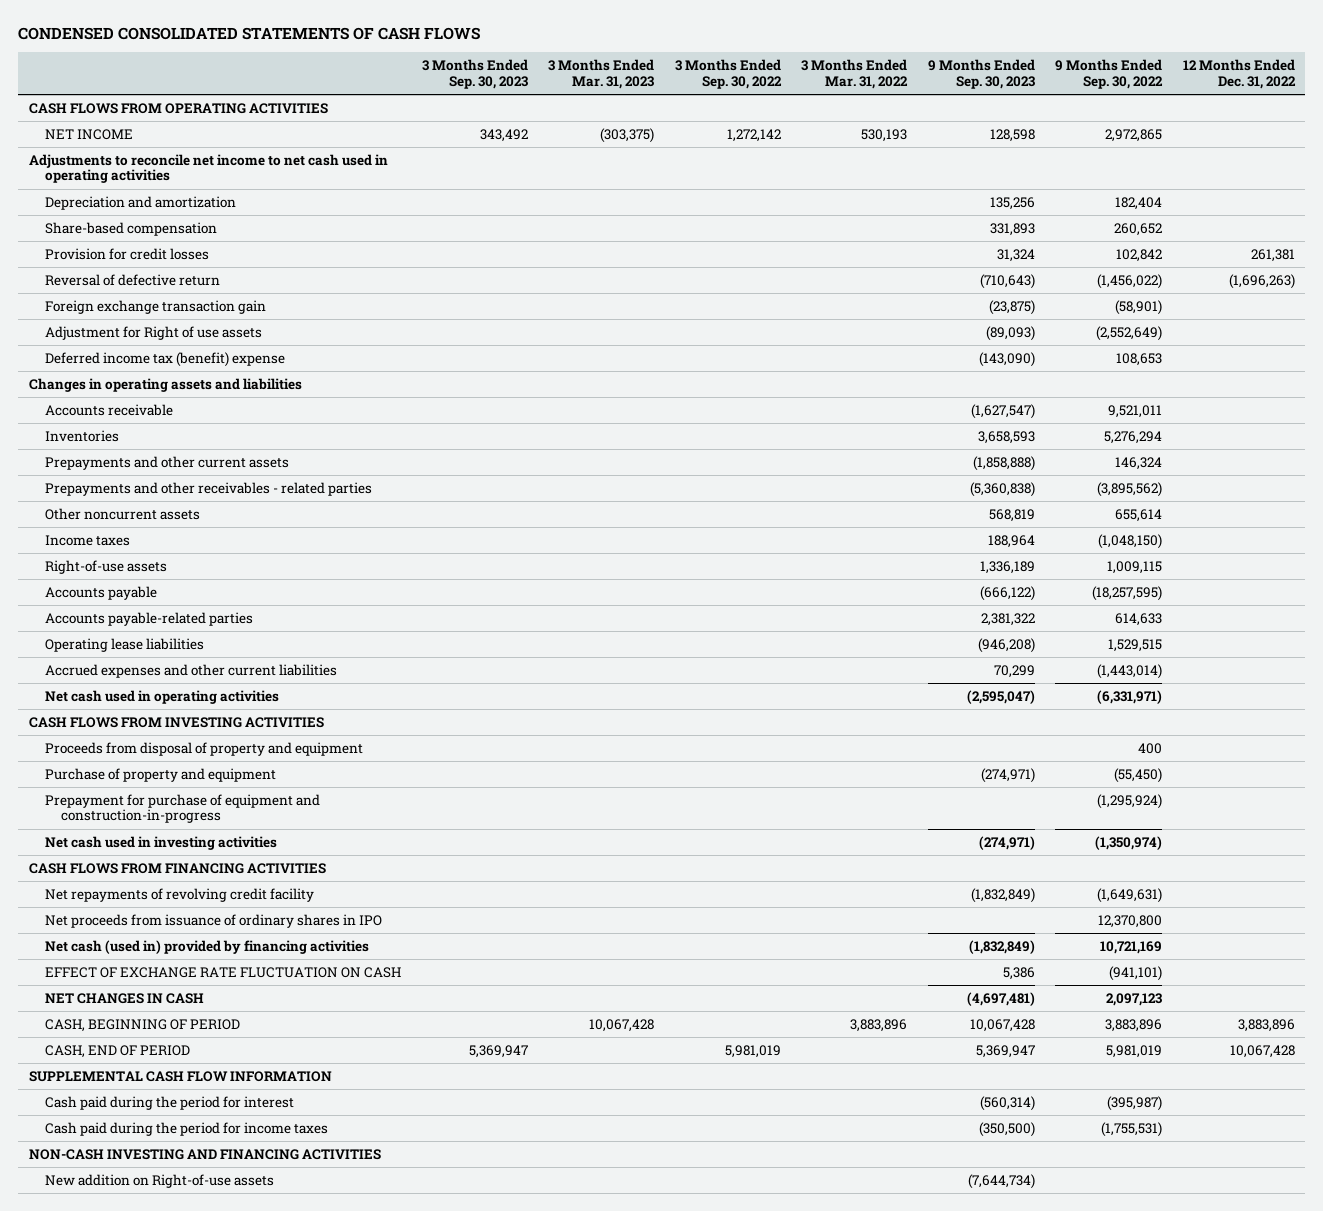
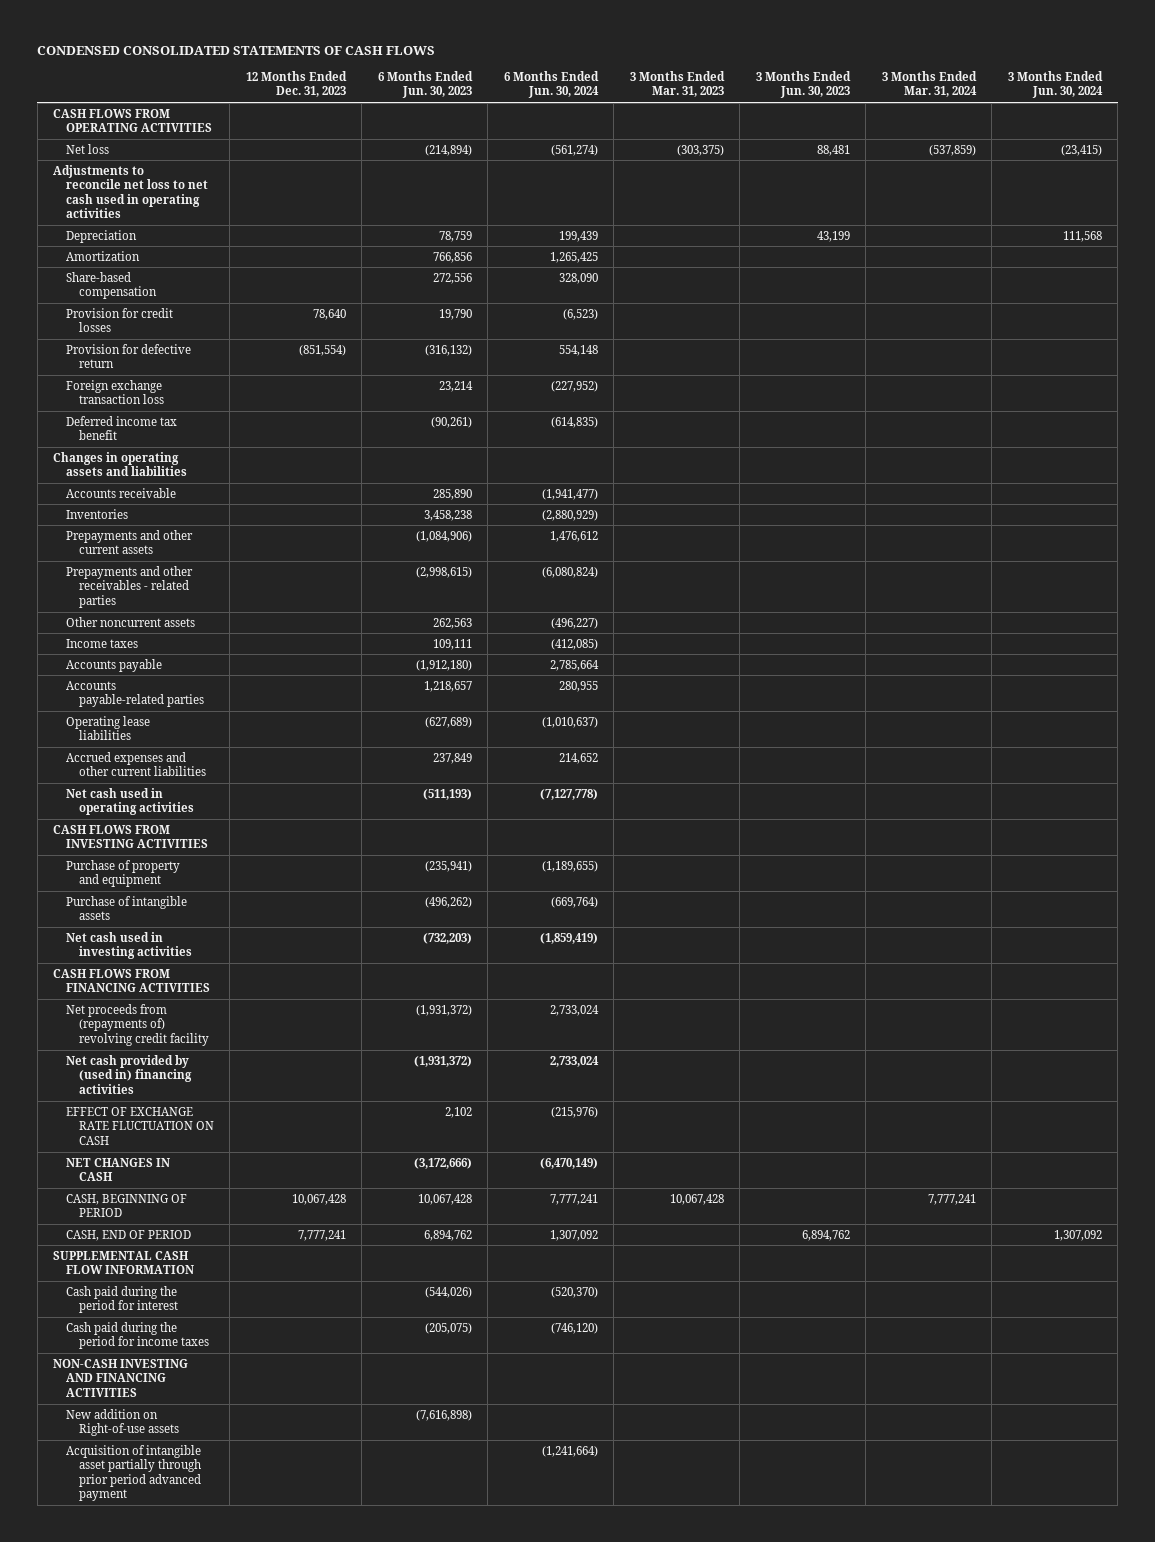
- | 3 Months Ended Sep. 30, 2023 | 3 Months Ended Mar. 31, 2023 | 3 Months Ended Sep. 30, 2022 | 3 Months Ended Mar. 31, 2022 | 9 Months Ended Sep. 30, 2023 | 9 Months Ended Sep. 30, 2022 | 12 Months Ended Dec. 31, 2022
+ | 12 Months Ended Dec. 31, 2023 | 6 Months Ended Jun. 30, 2023 | 6 Months Ended Jun. 30, 2024 | 3 Months Ended Mar. 31, 2023 | 3 Months Ended Jun. 30, 2023 | 3 Months Ended Mar. 31, 2024 | 3 Months Ended Jun. 30, 2024
- NET INCOME | 343,492 | (303,375) | 1,272,142 | 530,193 | 128,598 | 2,972,865 |
- Adjustments to reconcile net income to net cash used in operating activities
- Depreciation and amortization | | | | | 135,256 | 182,404 |
+ Net loss | | (214,894) | (561,274) | (303,375) | 88,481 | (537,859) | (23,415)
+ Adjustments to reconcile net loss to net cash used in operating activities
+ Depreciation | | 78,759 | 199,439 | | 43,199 | | 111,568
+ Amortization | | 766,856 | 1,265,425 | | | |
- Reversal of defective return | | | | | (710,643) | (1,456,022) | (1,696,263)
- Foreign exchange transaction gain | | | | | (23,875) | (58,901) |
- Adjustment for Right of use assets | | | | | (89,093) | (2,552,649) |
- Deferred income tax (benefit) expense | | | | | (143,090) | 108,653 |
+ Provision for defective return | (851,554) | (316,132) | 554,148 | | | |
+ Foreign exchange transaction loss | | 23,214 | (227,952) | | | |
+ Deferred income tax benefit | | (90,261) | (614,835) | | | |
- Right-of-use assets | | | | | 1,336,189 | 1,009,115 |
- Proceeds from disposal of property and equipment | | | | | | 400 |
- Prepayment for purchase of equipment and construction-in-progress | | | | | | (1,295,924) |
+ Purchase of intangible assets | | (496,262) | (669,764) | | | |
- Net repayments of revolving credit facility | | | | | (1,832,849) | (1,649,631) |
- Net proceeds from issuance of ordinary shares in IPO | | | | | | 12,370,800 |
- Net cash (used in) provided by financing activities | | | | | (1,832,849) | 10,721,169 |
+ Net proceeds from (repayments of) revolving credit facility | | (1,931,372) | 2,733,024 | | | |
+ Net cash provided by (used in) financing activities | | (1,931,372) | 2,733,024 | | | |
+ Acquisition of intangible asset partially through prior period advanced payment | | | (1,241,664) | | | |

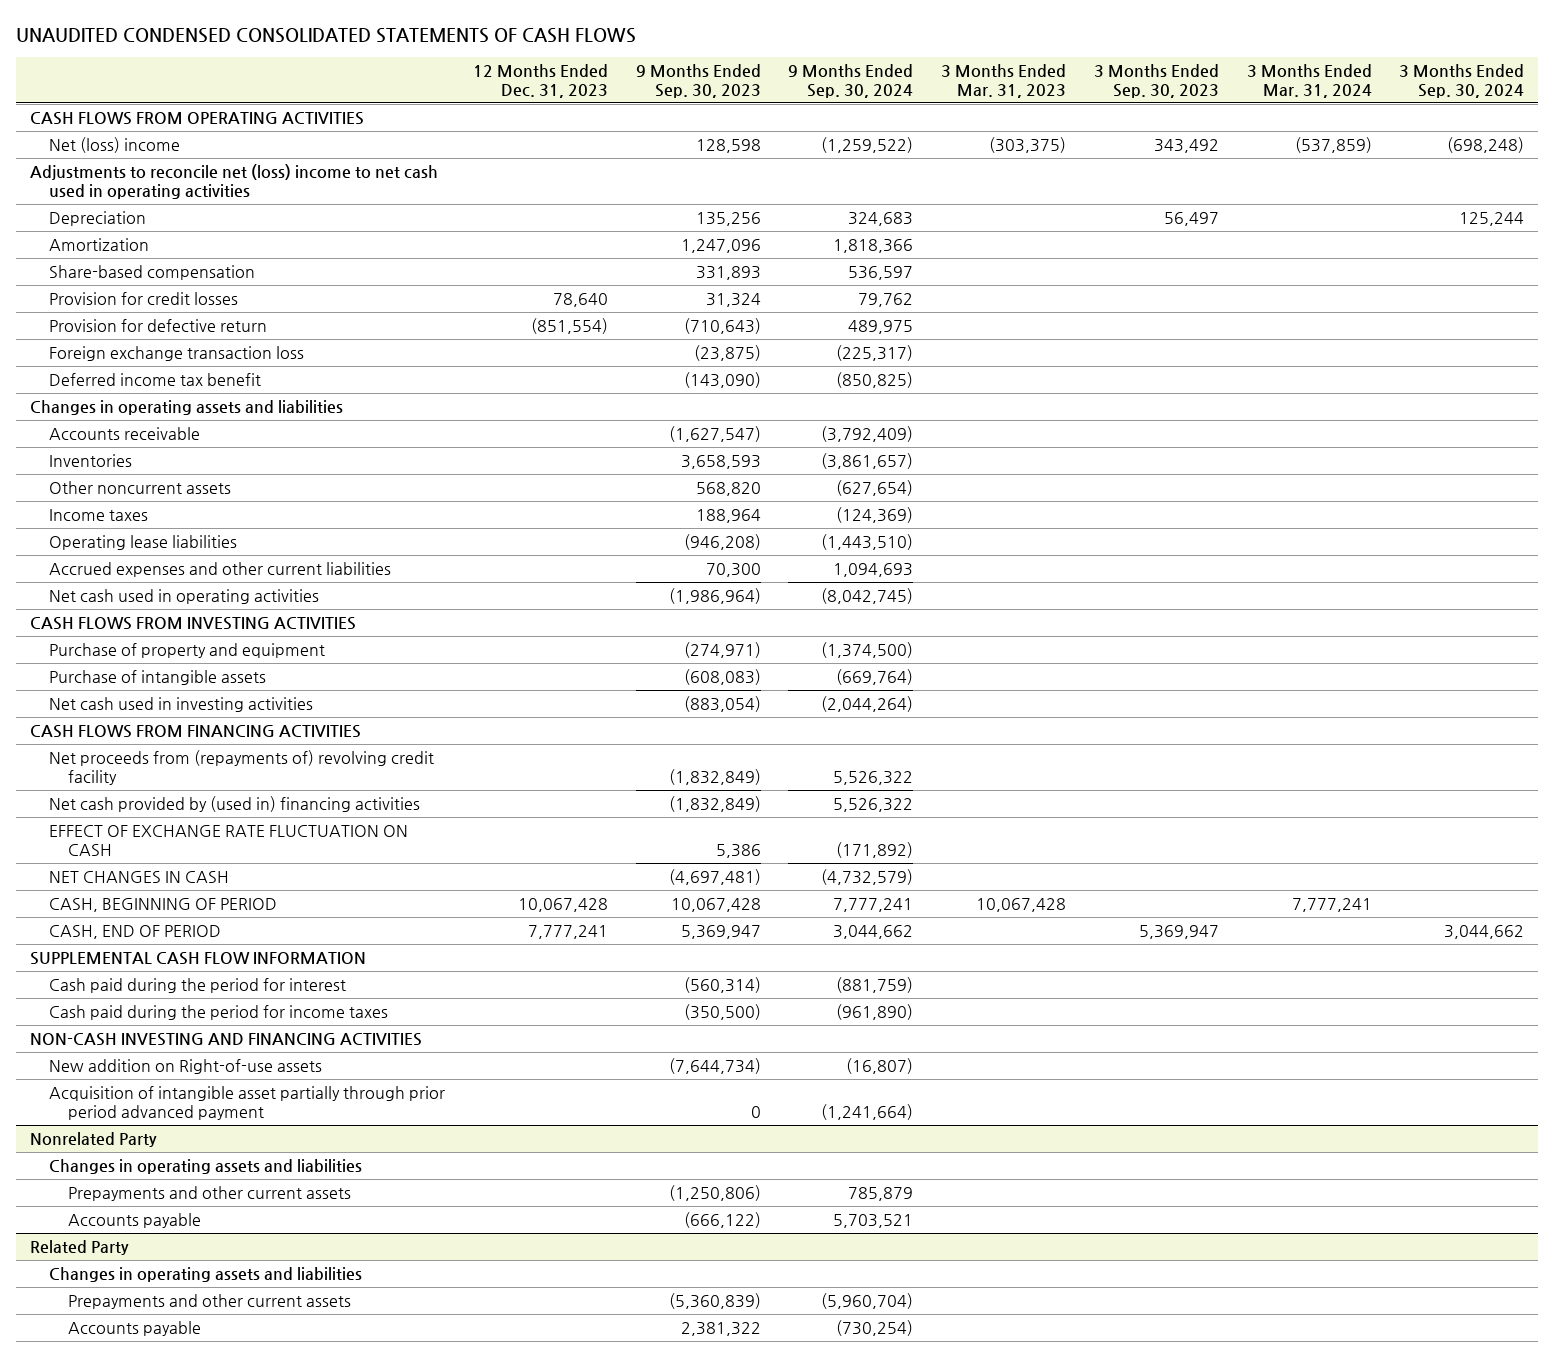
- CONDENSED CONSOLIDATED STATEMENTS OF CASH FLOWS
+ UNAUDITED CONDENSED CONSOLIDATED STATEMENTS OF CASH FLOWS
- | 12 Months Ended Dec. 31, 2023 | 6 Months Ended Jun. 30, 2023 | 6 Months Ended Jun. 30, 2024 | 3 Months Ended Mar. 31, 2023 | 3 Months Ended Jun. 30, 2023 | 3 Months Ended Mar. 31, 2024 | 3 Months Ended Jun. 30, 2024
+ | 12 Months Ended Dec. 31, 2023 | 9 Months Ended Sep. 30, 2023 | 9 Months Ended Sep. 30, 2024 | 3 Months Ended Mar. 31, 2023 | 3 Months Ended Sep. 30, 2023 | 3 Months Ended Mar. 31, 2024 | 3 Months Ended Sep. 30, 2024
- Net loss | | (214,894) | (561,274) | (303,375) | 88,481 | (537,859) | (23,415)
- Adjustments to reconcile net loss to net cash used in operating activities
+ Net (loss) income | | 128,598 | (1,259,522) | (303,375) | 343,492 | (537,859) | (698,248)
+ Adjustments to reconcile net (loss) income to net cash used in operating activities
- Prepayments and other current assets | | (1,084,906) | 1,476,612 | | | |
- Prepayments and other receivables - related parties | | (2,998,615) | (6,080,824) | | | |
- Accounts payable | | (1,912,180) | 2,785,664 | | | |
- Accounts payable-related parties | | 1,218,657 | 280,955 | | | |
+ Nonrelated Party
+ Changes in operating assets and liabilities
+ Prepayments and other current assets | | (1,250,806) | 785,879 | | | |
+ Accounts payable | | (666,122) | 5,703,521 | | | |
+ Related Party
+ Changes in operating assets and liabilities
+ Prepayments and other current assets | | (5,360,839) | (5,960,704) | | | |
+ Accounts payable | | 2,381,322 | (730,254) | | | |

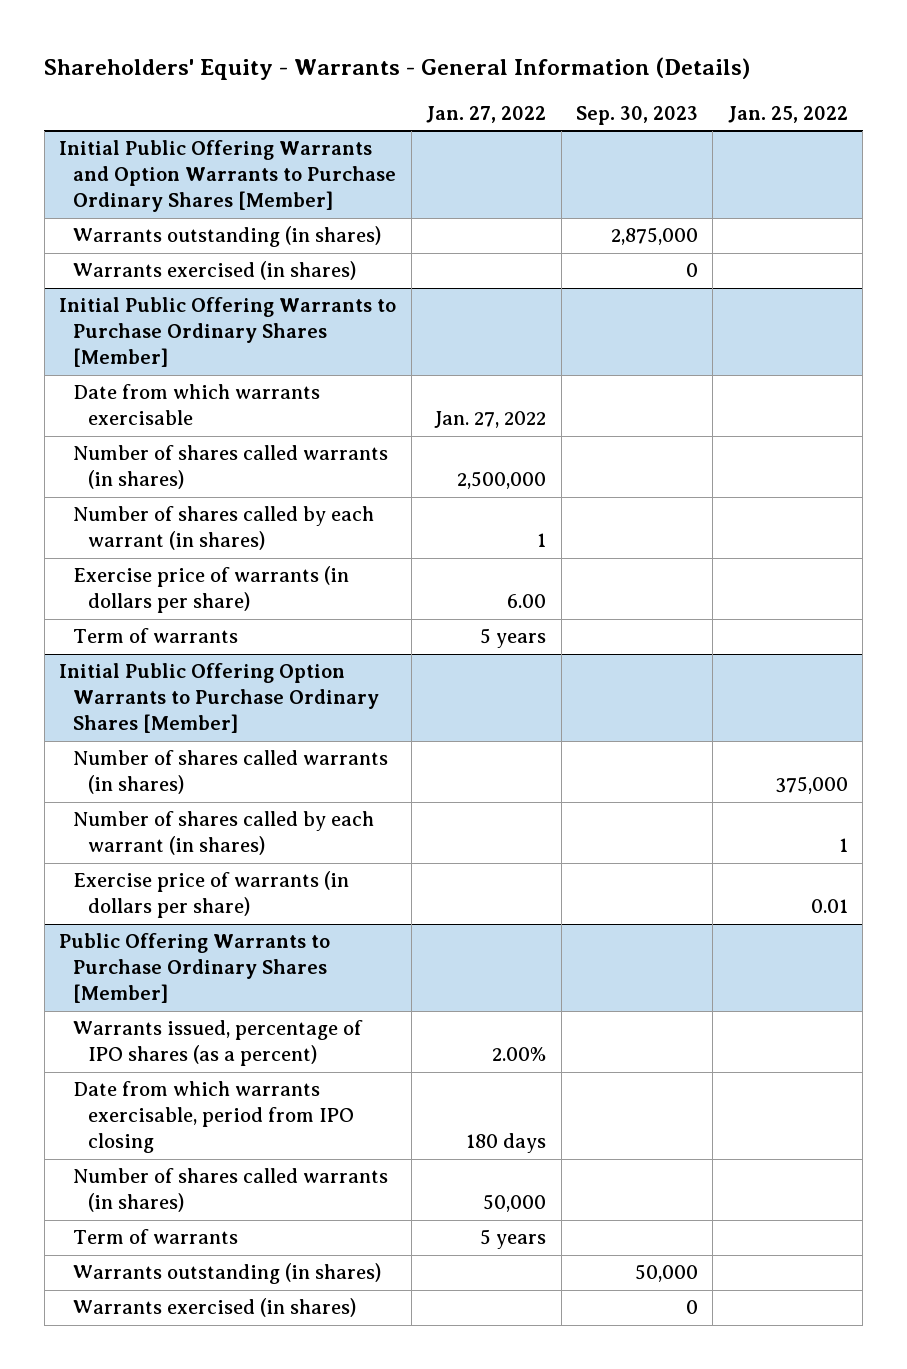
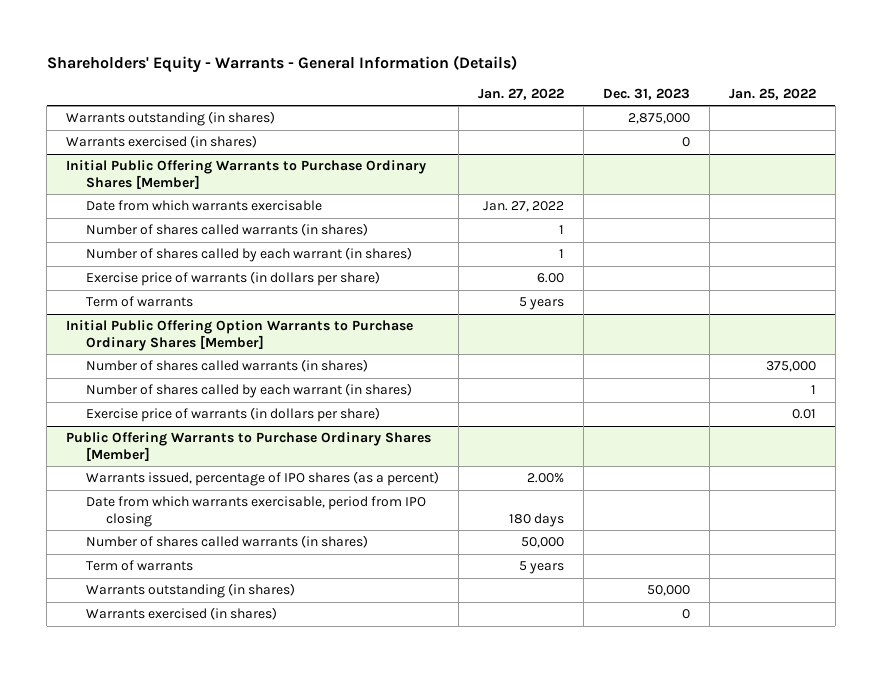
- | Jan. 27, 2022 | Sep. 30, 2023 | Jan. 25, 2022
+ | Jan. 27, 2022 | Dec. 31, 2023 | Jan. 25, 2022
- Initial Public Offering Warrants and Option Warrants to Purchase Ordinary Shares [Member]
- Warrants outstanding (in shares) | | 2,875,000 |
- Warrants exercised (in shares) | | 0 |
+ Warrants outstanding (in shares) | | 2,875,000 |
+ Warrants exercised (in shares) | | 0 |
@ Initial Public Offering Warrants to Purchase Ordinary Shares [Member]
- Number of shares called warrants (in shares) | 2,500,000 | |
+ Number of shares called warrants (in shares) | 1 | |

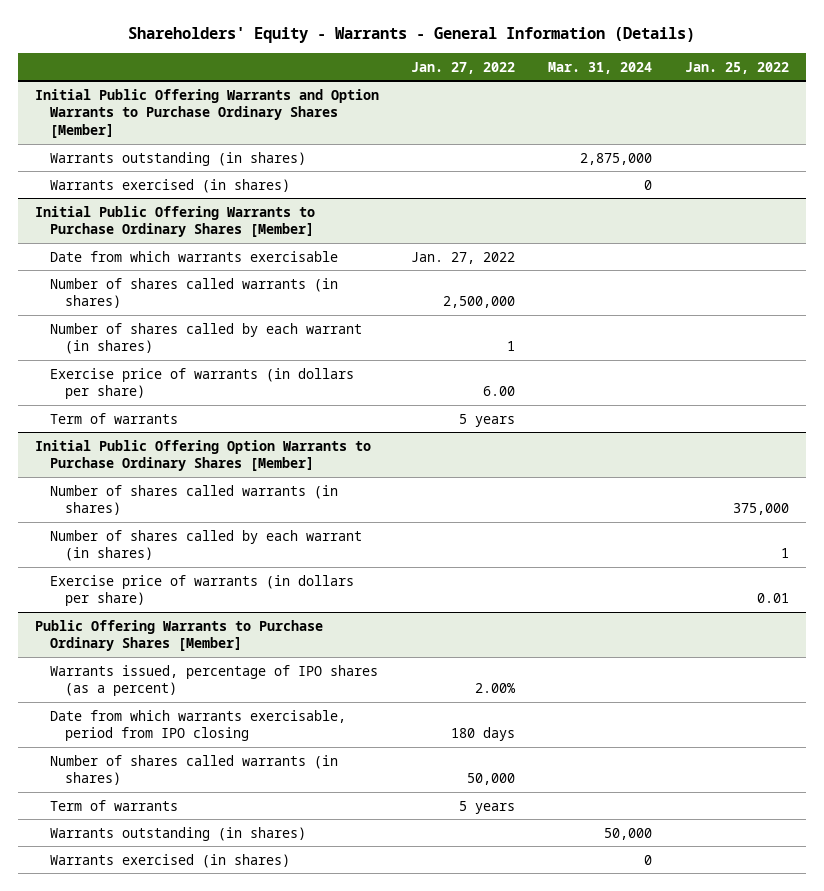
- | Jan. 27, 2022 | Dec. 31, 2023 | Jan. 25, 2022
+ | Jan. 27, 2022 | Mar. 31, 2024 | Jan. 25, 2022
- Warrants outstanding (in shares) | | 2,875,000 |
- Warrants exercised (in shares) | | 0 |
+ Initial Public Offering Warrants and Option Warrants to Purchase Ordinary Shares [Member]
+ Warrants outstanding (in shares) | | 2,875,000 |
+ Warrants exercised (in shares) | | 0 |
@ Initial Public Offering Warrants to Purchase Ordinary Shares [Member]
- Number of shares called warrants (in shares) | 1 | |
+ Number of shares called warrants (in shares) | 2,500,000 | |

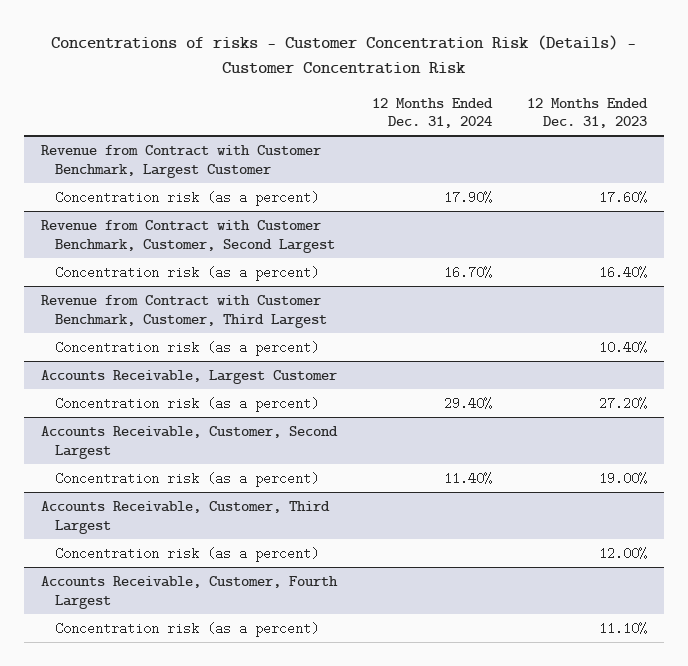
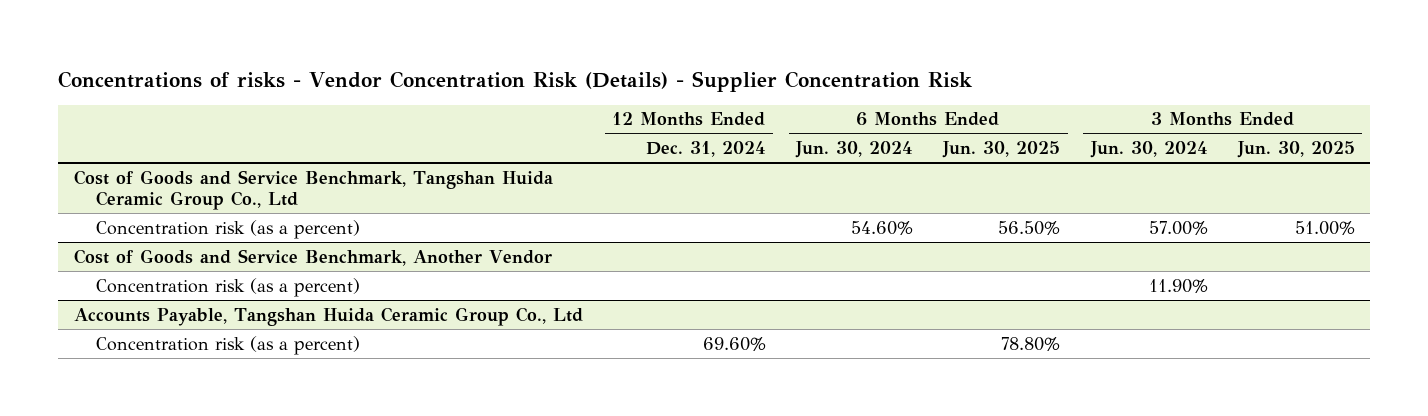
- Concentrations of risks - Customer Concentration Risk (Details) - Customer Concentration Risk
+ Concentrations of risks - Vendor Concentration Risk (Details) - Supplier Concentration Risk
- | 12 Months Ended Dec. 31, 2024 | 12 Months Ended Dec. 31, 2023
+ | 12 Months Ended Dec. 31, 2024 | 6 Months Ended Jun. 30, 2024 | 6 Months Ended Jun. 30, 2025 | 3 Months Ended Jun. 30, 2024 | 3 Months Ended Jun. 30, 2025
- Revenue from Contract with Customer Benchmark, Largest Customer
- Concentration risk (as a percent) | 17.90% | 17.60%
- Revenue from Contract with Customer Benchmark, Customer, Second Largest
- Concentration risk (as a percent) | 16.70% | 16.40%
- Revenue from Contract with Customer Benchmark, Customer, Third Largest
- Concentration risk (as a percent) | | 10.40%
- Accounts Receivable, Largest Customer
- Concentration risk (as a percent) | 29.40% | 27.20%
- Accounts Receivable, Customer, Second Largest
- Concentration risk (as a percent) | 11.40% | 19.00%
- Accounts Receivable, Customer, Third Largest
- Concentration risk (as a percent) | | 12.00%
- Accounts Receivable, Customer, Fourth Largest
- Concentration risk (as a percent) | | 11.10%
+ Cost of Goods and Service Benchmark, Tangshan Huida Ceramic Group Co., Ltd
+ Concentration risk (as a percent) | | 54.60% | 56.50% | 57.00% | 51.00%
+ Cost of Goods and Service Benchmark, Another Vendor
+ Concentration risk (as a percent) | | | | 11.90% |
+ Accounts Payable, Tangshan Huida Ceramic Group Co., Ltd
+ Concentration risk (as a percent) | 69.60% | | 78.80% | |

